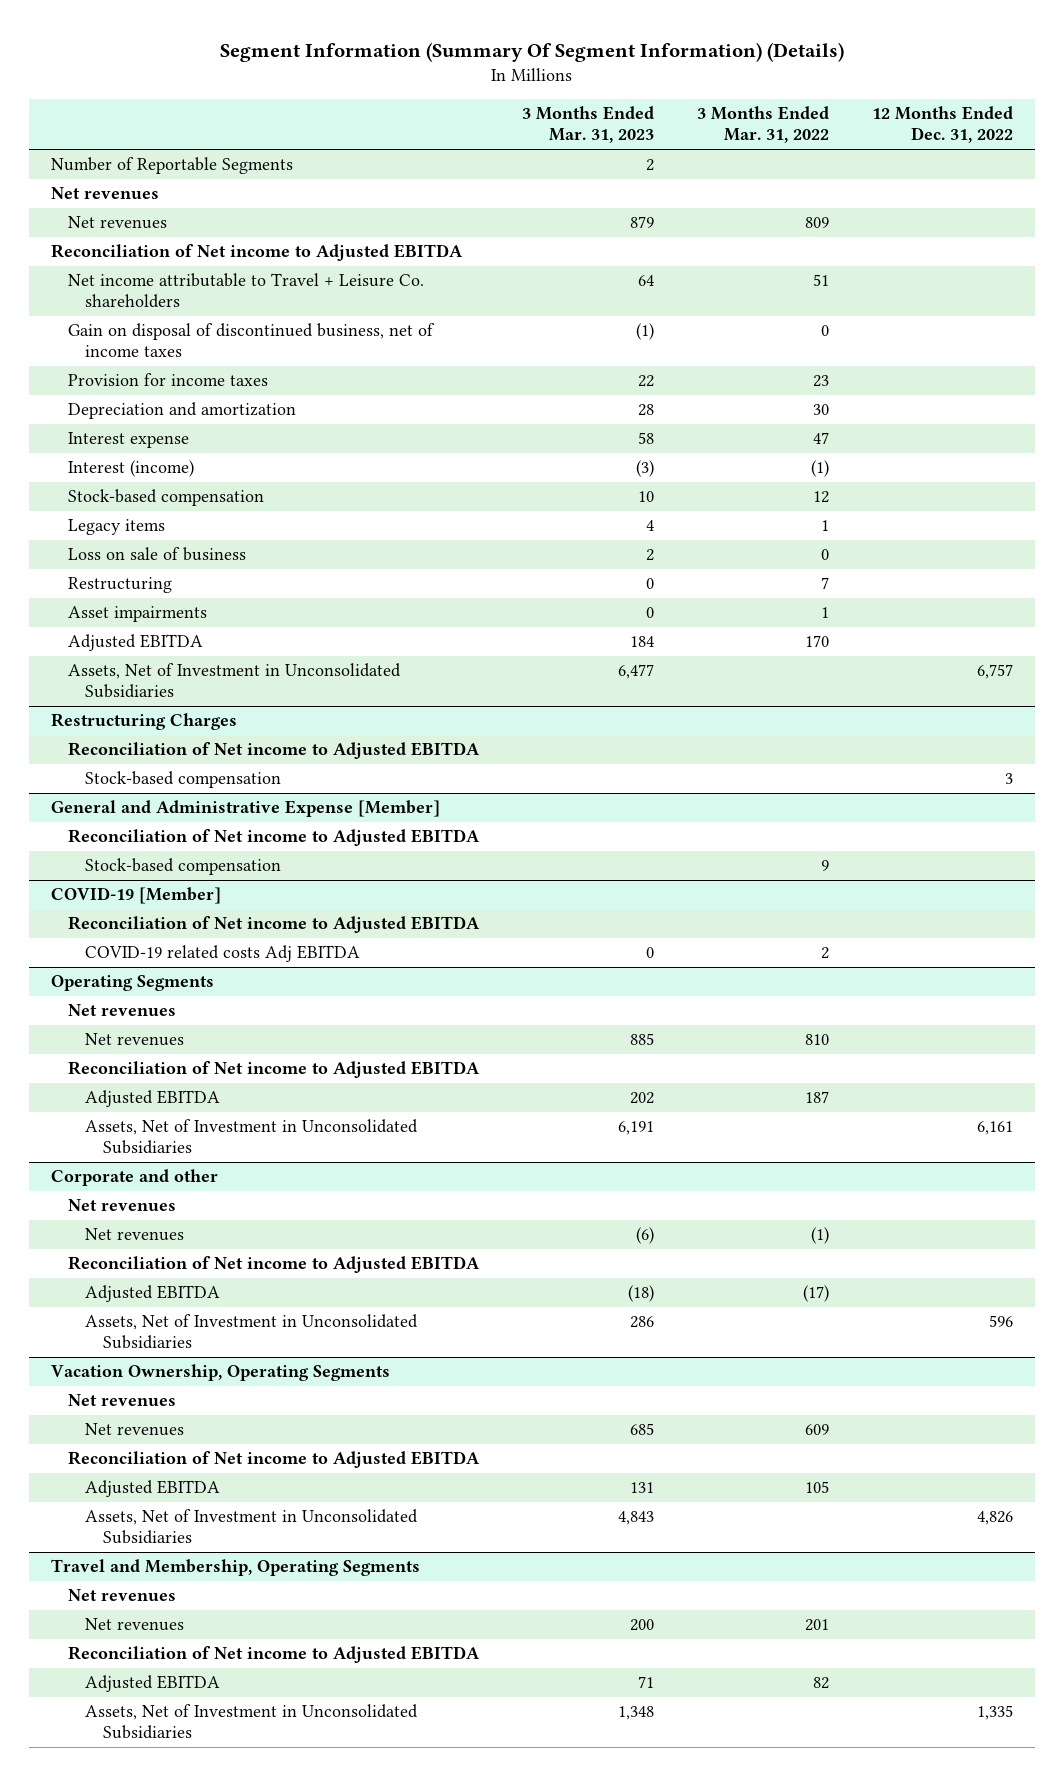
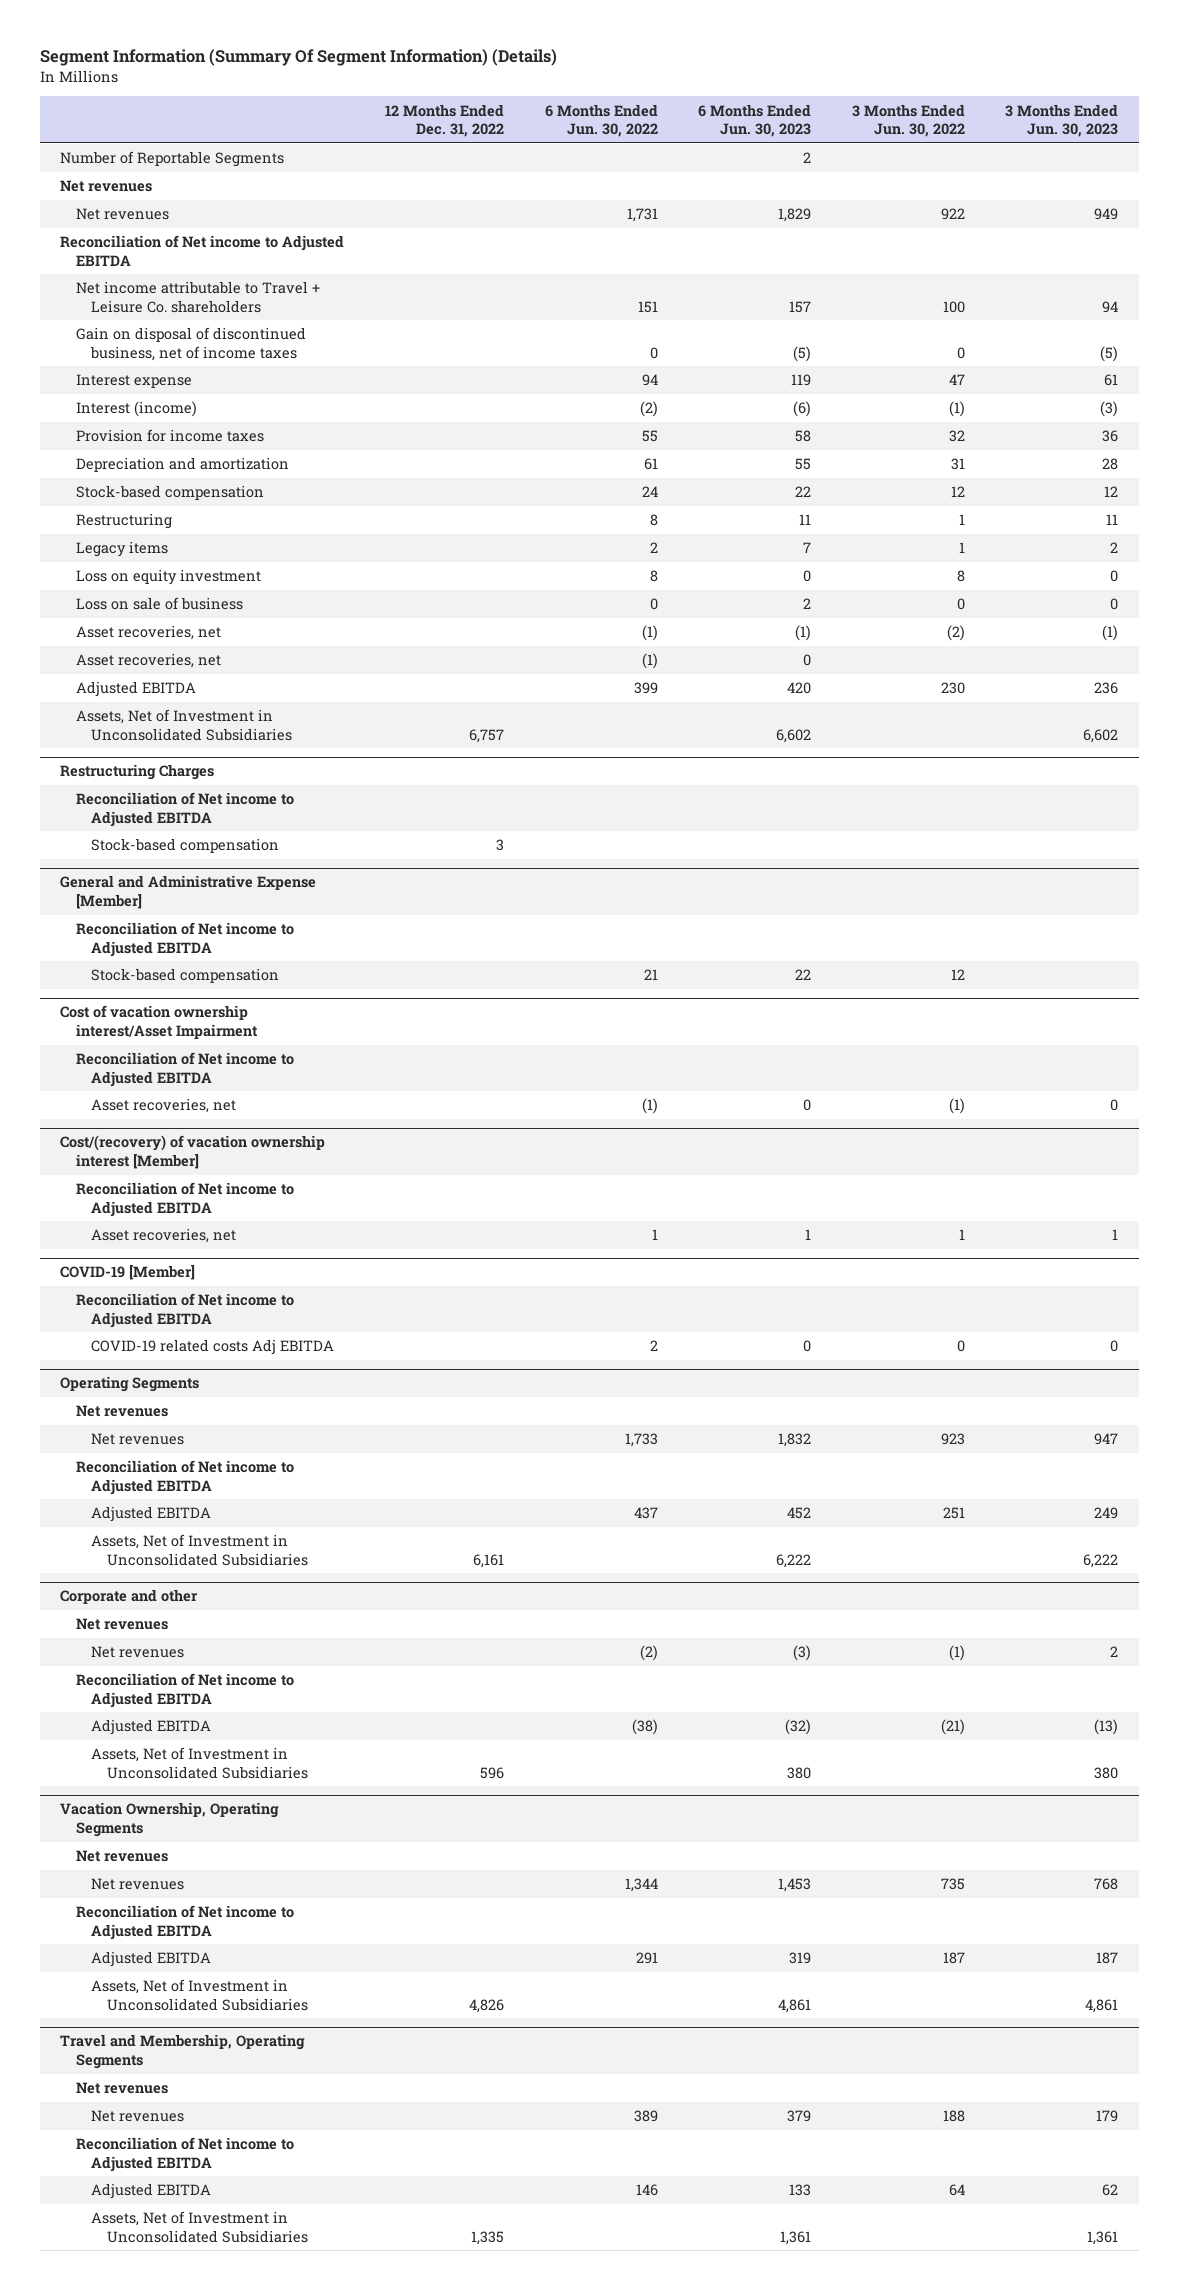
- | 3 Months Ended Mar. 31, 2023 | 3 Months Ended Mar. 31, 2022 | 12 Months Ended Dec. 31, 2022
+ | 12 Months Ended Dec. 31, 2022 | 6 Months Ended Jun. 30, 2022 | 6 Months Ended Jun. 30, 2023 | 3 Months Ended Jun. 30, 2022 | 3 Months Ended Jun. 30, 2023
moved down: Provision for income taxes | | 55 | 58 | 32 | 36
moved down: Depreciation and amortization | | 61 | 55 | 31 | 28
moved up: Restructuring | | 8 | 11 | 1 | 11
+ Loss on equity investment | | 8 | 0 | 8 | 0
- Asset impairments | 0 | 1 |
+ Asset recoveries, net | | (1) | (1) | (2) | (1)
+ Asset recoveries, net | | (1) | 0 | |
+ Cost of vacation ownership interest/Asset Impairment
+ Reconciliation of Net income to Adjusted EBITDA
+ Asset recoveries, net | | (1) | 0 | (1) | 0
+ Cost/(recovery) of vacation ownership interest [Member]
+ Reconciliation of Net income to Adjusted EBITDA
+ Asset recoveries, net | | 1 | 1 | 1 | 1

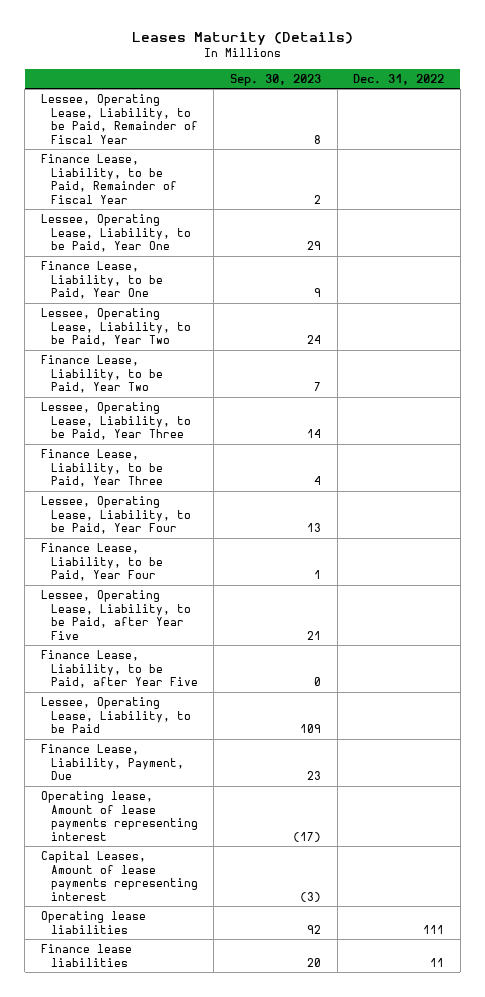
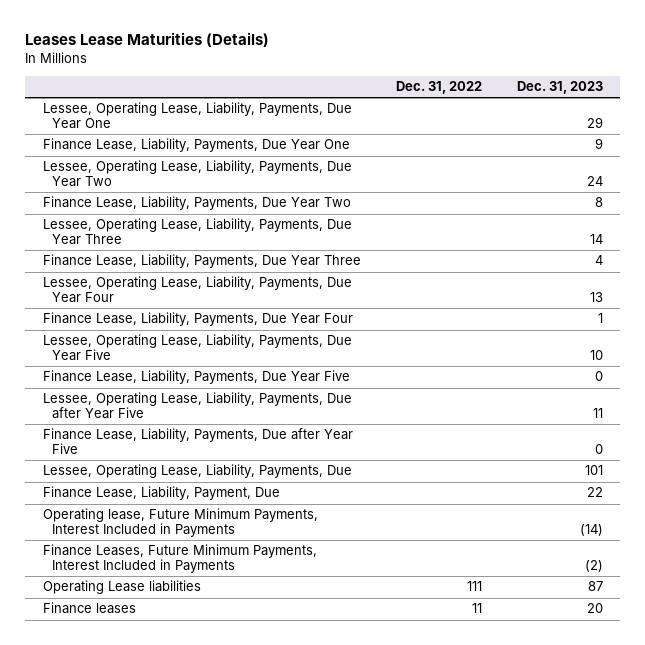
- Leases Maturity (Details)
+ Leases Lease Maturities (Details)
- | Sep. 30, 2023 | Dec. 31, 2022
+ | Dec. 31, 2022 | Dec. 31, 2023
- Lessee, Operating Lease, Liability, to be Paid, Remainder of Fiscal Year | 8 |
- Finance Lease, Liability, to be Paid, Remainder of Fiscal Year | 2 |
- Lessee, Operating Lease, Liability, to be Paid, Year One | 29 |
- Finance Lease, Liability, to be Paid, Year One | 9 |
- Lessee, Operating Lease, Liability, to be Paid, Year Two | 24 |
- Finance Lease, Liability, to be Paid, Year Two | 7 |
- Lessee, Operating Lease, Liability, to be Paid, Year Three | 14 |
- Finance Lease, Liability, to be Paid, Year Three | 4 |
- Lessee, Operating Lease, Liability, to be Paid, Year Four | 13 |
- Finance Lease, Liability, to be Paid, Year Four | 1 |
- Lessee, Operating Lease, Liability, to be Paid, after Year Five | 21 |
- Finance Lease, Liability, to be Paid, after Year Five | 0 |
- Lessee, Operating Lease, Liability, to be Paid | 109 |
+ Lessee, Operating Lease, Liability, Payments, Due Year One | | 29
+ Finance Lease, Liability, Payments, Due Year One | | 9
+ Lessee, Operating Lease, Liability, Payments, Due Year Two | | 24
+ Finance Lease, Liability, Payments, Due Year Two | | 8
+ Lessee, Operating Lease, Liability, Payments, Due Year Three | | 14
+ Finance Lease, Liability, Payments, Due Year Three | | 4
+ Lessee, Operating Lease, Liability, Payments, Due Year Four | | 13
+ Finance Lease, Liability, Payments, Due Year Four | | 1
+ Lessee, Operating Lease, Liability, Payments, Due Year Five | | 10
+ Finance Lease, Liability, Payments, Due Year Five | | 0
+ Lessee, Operating Lease, Liability, Payments, Due after Year Five | | 11
+ Finance Lease, Liability, Payments, Due after Year Five | | 0
+ Lessee, Operating Lease, Liability, Payments, Due | | 101
- Operating lease, Amount of lease payments representing interest | (17) |
- Capital Leases, Amount of lease payments representing interest | (3) |
- Operating lease liabilities | 92 | 111
- Finance lease liabilities | 20 | 11
+ Operating lease, Future Minimum Payments, Interest Included in Payments | | (14)
+ Finance Leases, Future Minimum Payments, Interest Included in Payments | | (2)
+ Operating Lease liabilities | 111 | 87
+ Finance leases | 11 | 20

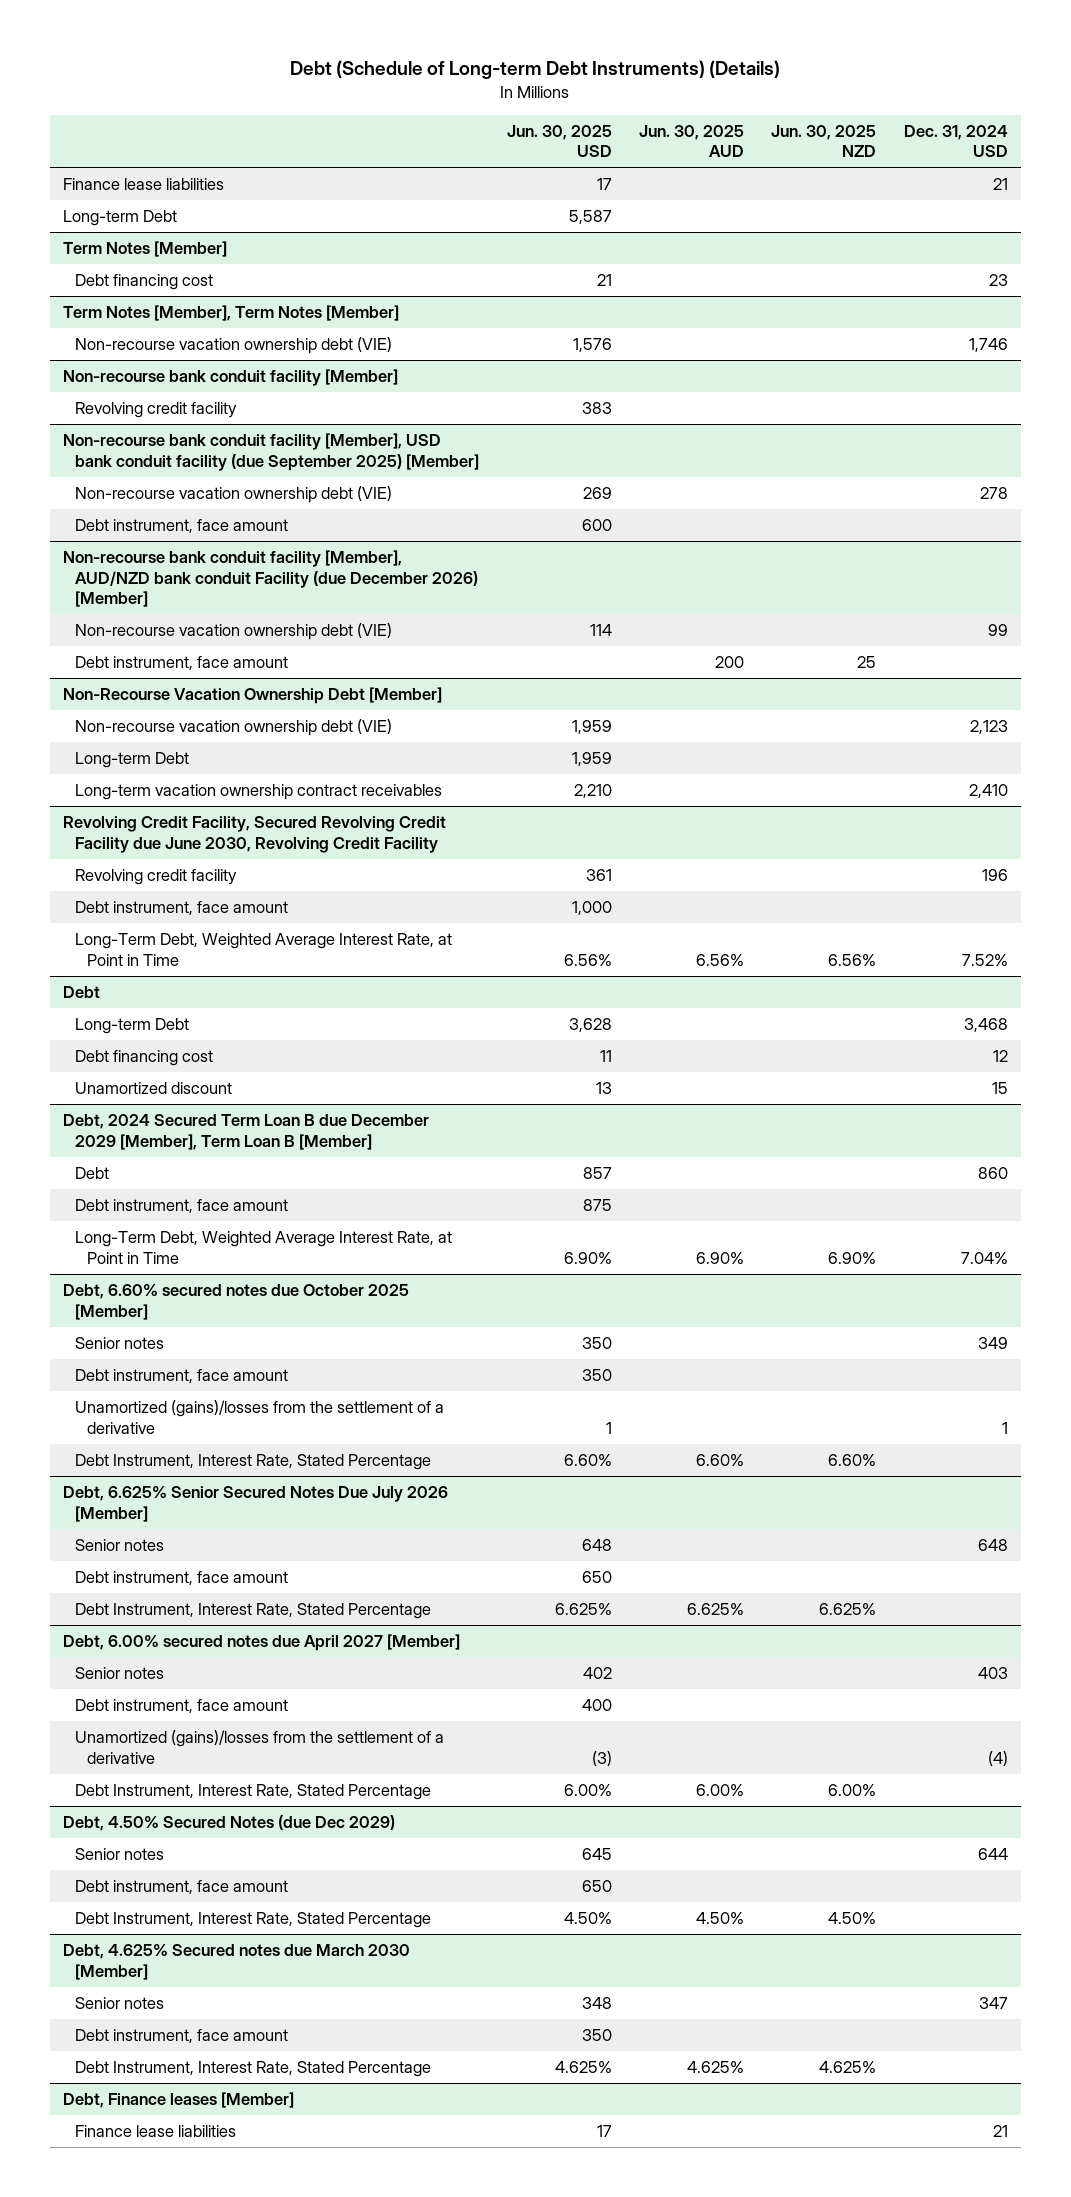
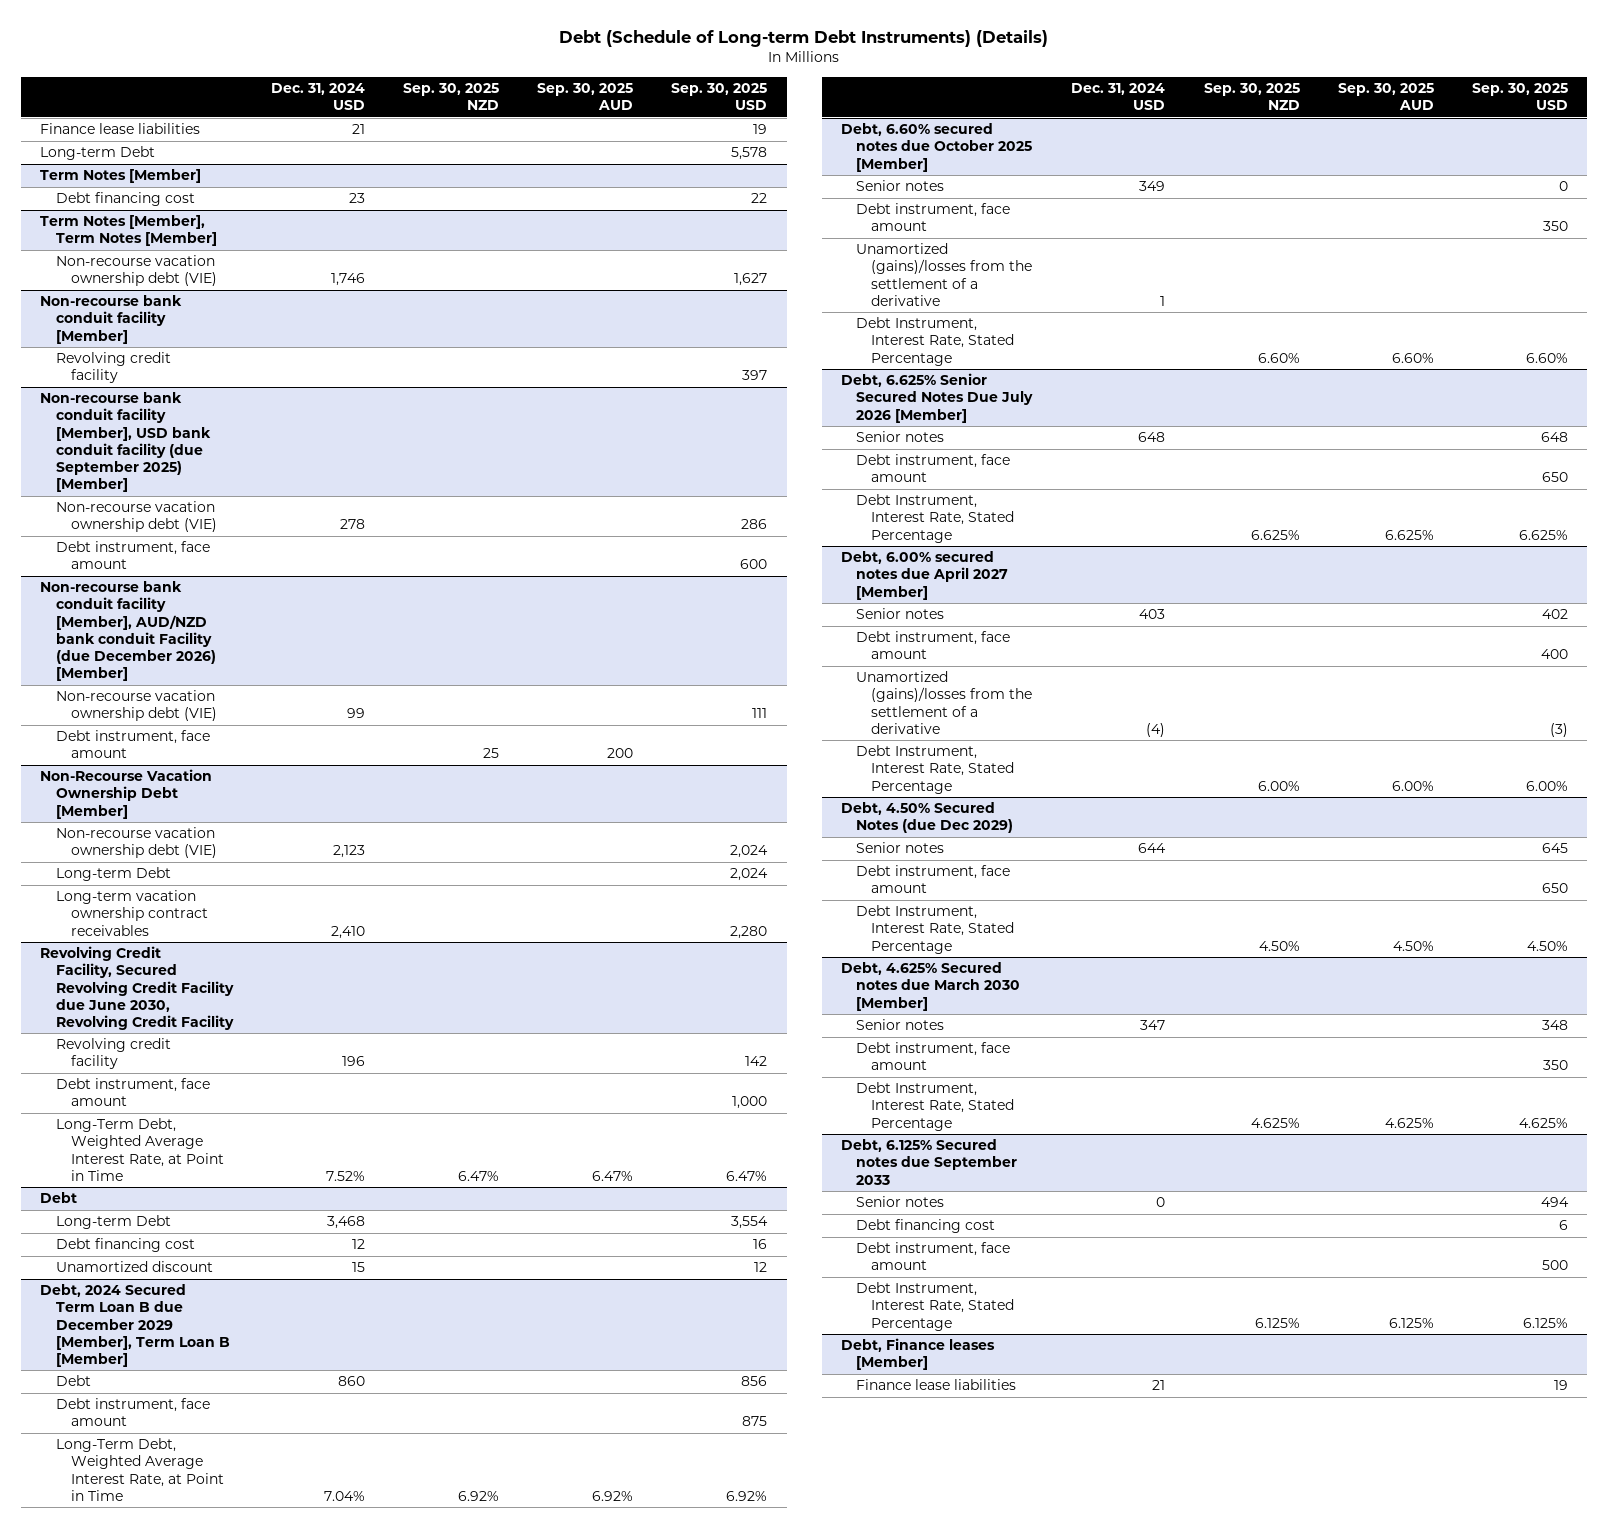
- | Jun. 30, 2025 USD | Jun. 30, 2025 AUD | Jun. 30, 2025 NZD | Dec. 31, 2024 USD
+ | Dec. 31, 2024 USD | Sep. 30, 2025 NZD | Sep. 30, 2025 AUD | Sep. 30, 2025 USD
+ Debt, 6.125% Secured notes due September 2033
+ Senior notes | 0 | | | 494
+ Debt financing cost | | | | 6
+ Debt instrument, face amount | | | | 500
+ Debt Instrument, Interest Rate, Stated Percentage | | 6.125% | 6.125% | 6.125%

